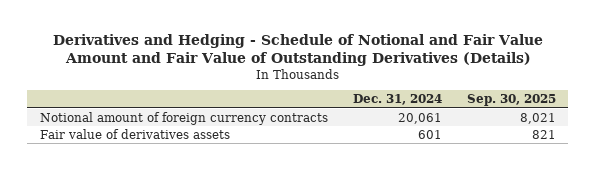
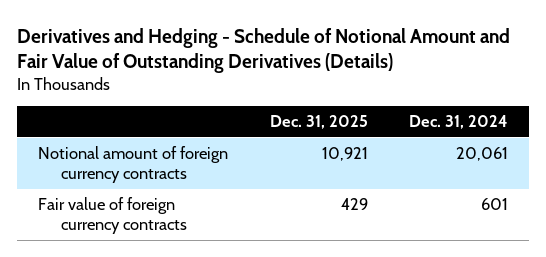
- Derivatives and Hedging - Schedule of Notional and Fair Value Amount and Fair Value of Outstanding Derivatives (Details)
+ Derivatives and Hedging - Schedule of Notional Amount and Fair Value of Outstanding Derivatives (Details)
- | Dec. 31, 2024 | Sep. 30, 2025
+ | Dec. 31, 2025 | Dec. 31, 2024
- Fair value of derivatives assets | 601 | 821
+ Fair value of foreign currency contracts | 429 | 601

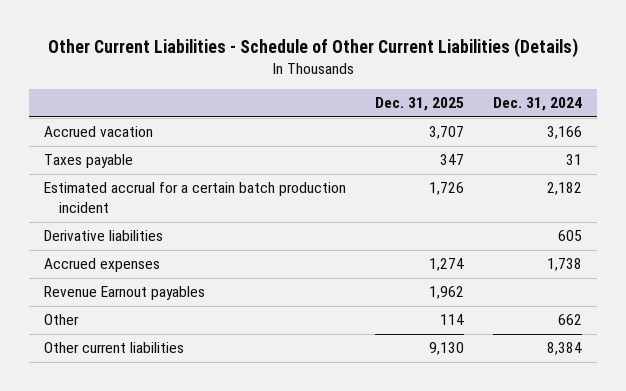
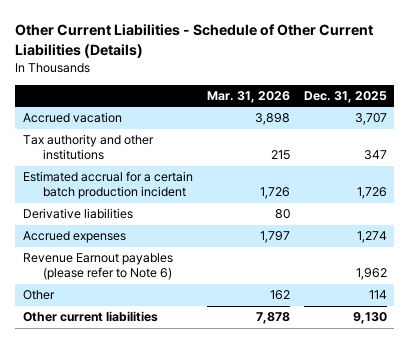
- | Dec. 31, 2025 | Dec. 31, 2024
+ | Mar. 31, 2026 | Dec. 31, 2025
- Taxes payable | 347 | 31
+ Tax authority and other institutions | 215 | 347
- Revenue Earnout payables | 1,962 |
+ Revenue Earnout payables (please refer to Note 6) | | 1,962

